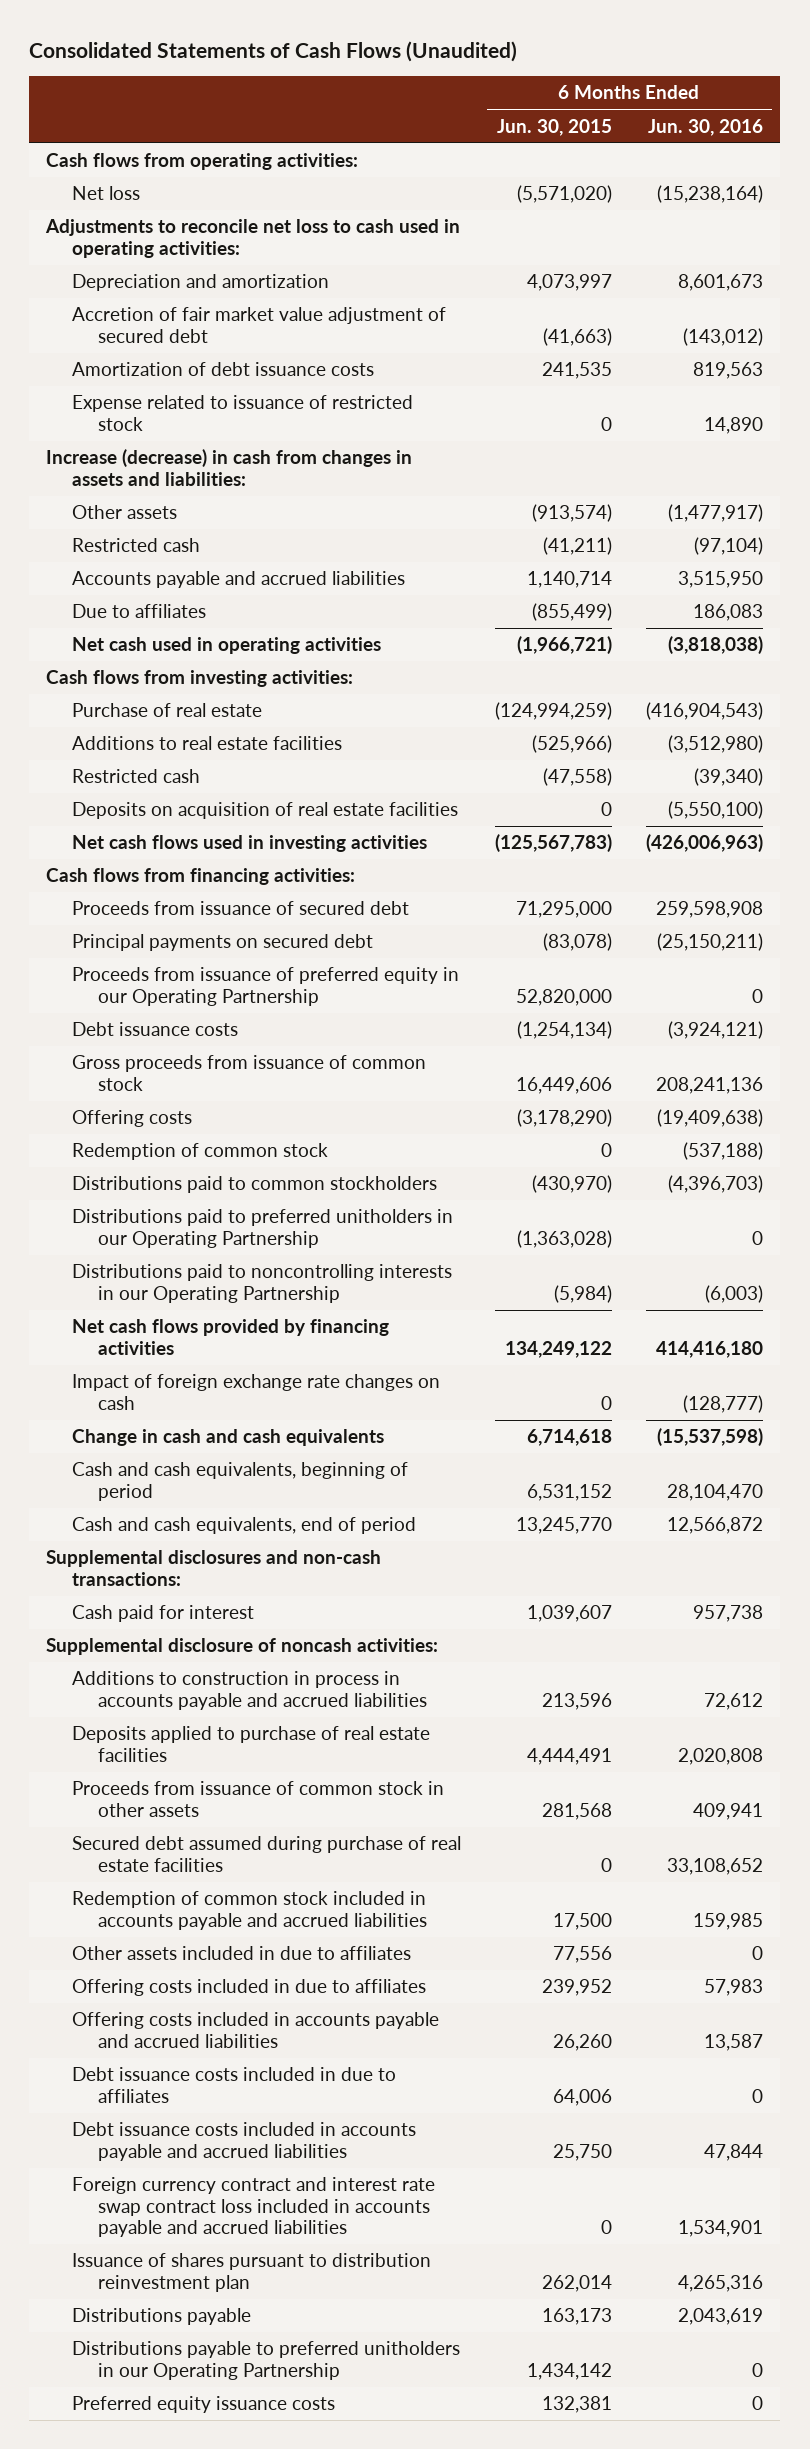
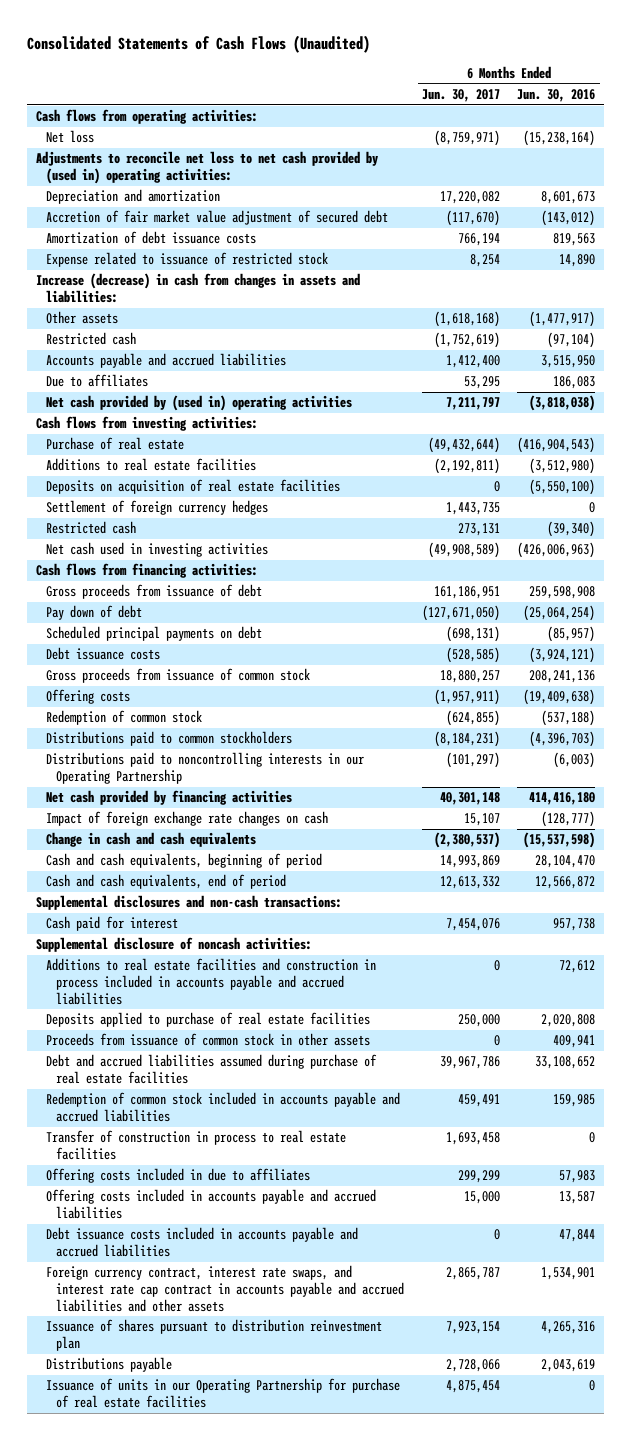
- | 6 Months Ended Jun. 30, 2015 | 6 Months Ended Jun. 30, 2016
+ | 6 Months Ended Jun. 30, 2017 | 6 Months Ended Jun. 30, 2016
- Adjustments to reconcile net loss to cash used in operating activities:
+ Adjustments to reconcile net loss to net cash provided by (used in) operating activities:
- Net cash used in operating activities | (1,966,721) | (3,818,038)
+ Net cash provided by (used in) operating activities | 7,211,797 | (3,818,038)
- Net cash flows used in investing activities | (125,567,783) | (426,006,963)
+ Settlement of foreign currency hedges | 1,443,735 | 0
moved down: Restricted cash | 273,131 | (39,340)
+ Net cash used in investing activities | (49,908,589) | (426,006,963)
- Proceeds from issuance of secured debt | 71,295,000 | 259,598,908
- Principal payments on secured debt | (83,078) | (25,150,211)
- Proceeds from issuance of preferred equity in our Operating Partnership | 52,820,000 | 0
+ Gross proceeds from issuance of debt | 161,186,951 | 259,598,908
+ Pay down of debt | (127,671,050) | (25,064,254)
+ Scheduled principal payments on debt | (698,131) | (85,957)
- Distributions paid to preferred unitholders in our Operating Partnership | (1,363,028) | 0
- Net cash flows provided by financing activities | 134,249,122 | 414,416,180
+ Net cash provided by financing activities | 40,301,148 | 414,416,180
- Additions to construction in process in accounts payable and accrued liabilities | 213,596 | 72,612
+ Additions to real estate facilities and construction in process included in accounts payable and accrued liabilities | 0 | 72,612
- Secured debt assumed during purchase of real estate facilities | 0 | 33,108,652
+ Debt and accrued liabilities assumed during purchase of real estate facilities | 39,967,786 | 33,108,652
- Other assets included in due to affiliates | 77,556 | 0
+ Transfer of construction in process to real estate facilities | 1,693,458 | 0
- Debt issuance costs included in due to affiliates | 64,006 | 0
- Foreign currency contract and interest rate swap contract loss included in accounts payable and accrued liabilities | 0 | 1,534,901
+ Foreign currency contract, interest rate swaps, and interest rate cap contract in accounts payable and accrued liabilities and other assets | 2,865,787 | 1,534,901
- Distributions payable to preferred unitholders in our Operating Partnership | 1,434,142 | 0
- Preferred equity issuance costs | 132,381 | 0
+ Issuance of units in our Operating Partnership for purchase of real estate facilities | 4,875,454 | 0

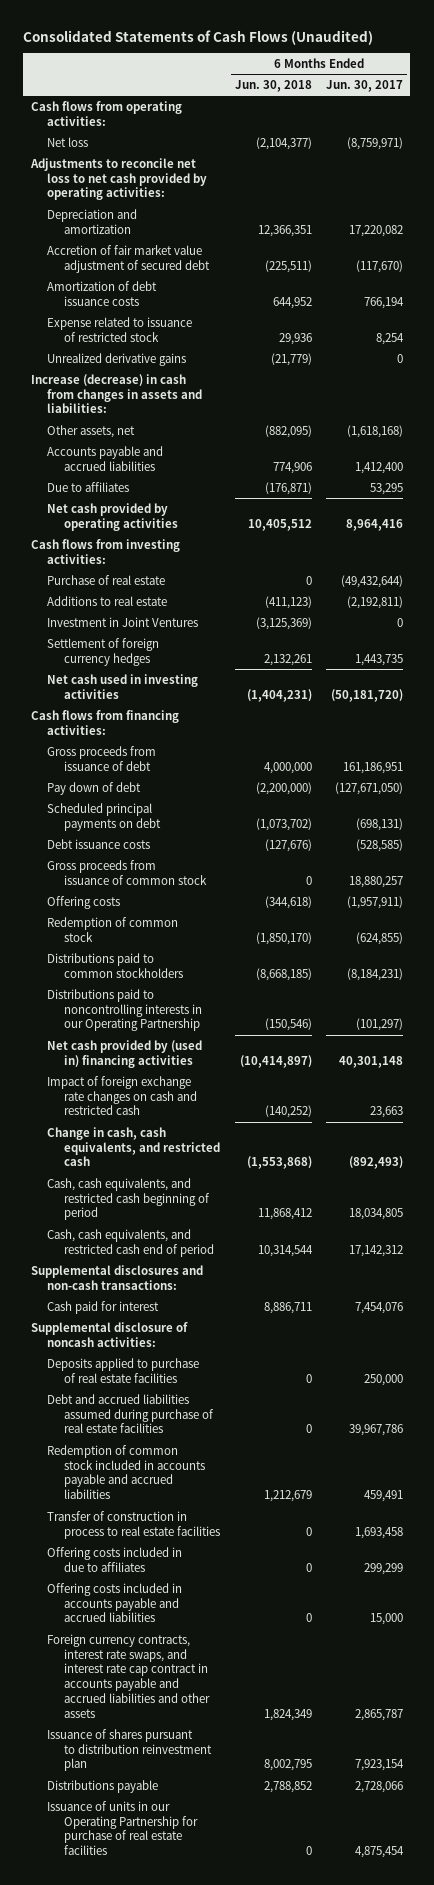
- | 6 Months Ended Jun. 30, 2017 | 6 Months Ended Jun. 30, 2016
+ | 6 Months Ended Jun. 30, 2018 | 6 Months Ended Jun. 30, 2017
- Adjustments to reconcile net loss to net cash provided by (used in) operating activities:
+ Adjustments to reconcile net loss to net cash provided by operating activities:
+ Unrealized derivative gains | (21,779) | 0
- Other assets | (1,618,168) | (1,477,917)
- Restricted cash | (1,752,619) | (97,104)
+ Other assets, net | (882,095) | (1,618,168)
- Net cash provided by (used in) operating activities | 7,211,797 | (3,818,038)
+ Net cash provided by operating activities | 10,405,512 | 8,964,416
- Additions to real estate facilities | (2,192,811) | (3,512,980)
- Deposits on acquisition of real estate facilities | 0 | (5,550,100)
+ Additions to real estate | (411,123) | (2,192,811)
+ Investment in Joint Ventures | (3,125,369) | 0
- Restricted cash | 273,131 | (39,340)
- Net cash used in investing activities | (49,908,589) | (426,006,963)
+ Net cash used in investing activities | (1,404,231) | (50,181,720)
- Net cash provided by financing activities | 40,301,148 | 414,416,180
- Impact of foreign exchange rate changes on cash | 15,107 | (128,777)
- Change in cash and cash equivalents | (2,380,537) | (15,537,598)
- Cash and cash equivalents, beginning of period | 14,993,869 | 28,104,470
- Cash and cash equivalents, end of period | 12,613,332 | 12,566,872
+ Net cash provided by (used in) financing activities | (10,414,897) | 40,301,148
+ Impact of foreign exchange rate changes on cash and restricted cash | (140,252) | 23,663
+ Change in cash, cash equivalents, and restricted cash | (1,553,868) | (892,493)
+ Cash, cash equivalents, and restricted cash beginning of period | 11,868,412 | 18,034,805
+ Cash, cash equivalents, and restricted cash end of period | 10,314,544 | 17,142,312
- Additions to real estate facilities and construction in process included in accounts payable and accrued liabilities | 0 | 72,612
- Proceeds from issuance of common stock in other assets | 0 | 409,941
- Debt issuance costs included in accounts payable and accrued liabilities | 0 | 47,844
- Foreign currency contract, interest rate swaps, and interest rate cap contract in accounts payable and accrued liabilities and other assets | 2,865,787 | 1,534,901
+ Foreign currency contracts, interest rate swaps, and interest rate cap contract in accounts payable and accrued liabilities and other assets | 1,824,349 | 2,865,787

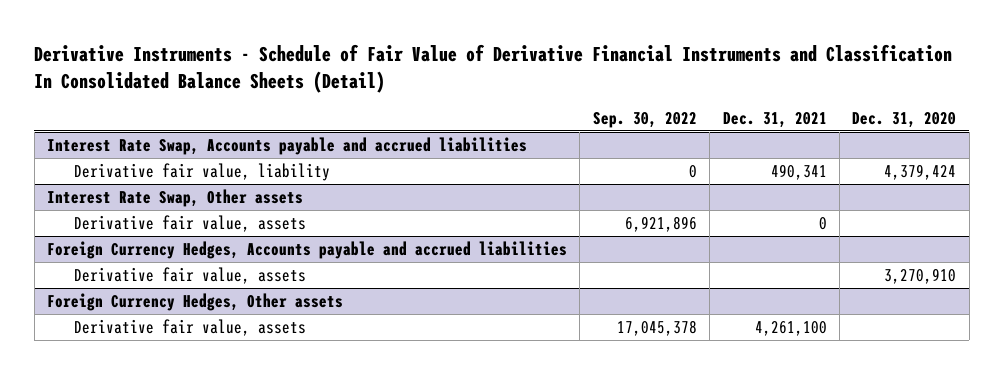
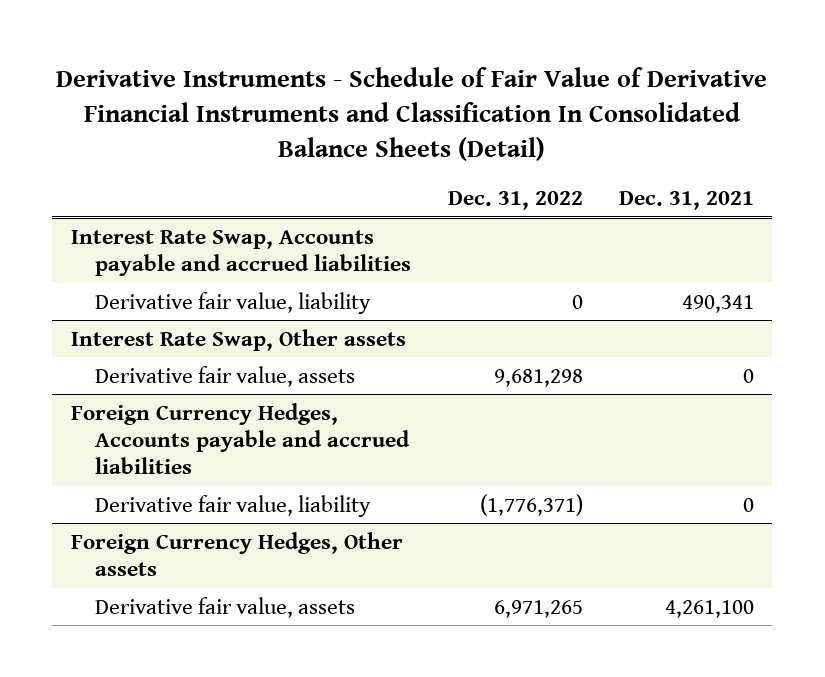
- | Sep. 30, 2022 | Dec. 31, 2021 | Dec. 31, 2020
+ | Dec. 31, 2022 | Dec. 31, 2021
@ Foreign Currency Hedges, Accounts payable and accrued liabilities
- Derivative fair value, assets | | | 3,270,910
+ Derivative fair value, liability | (1,776,371) | 0

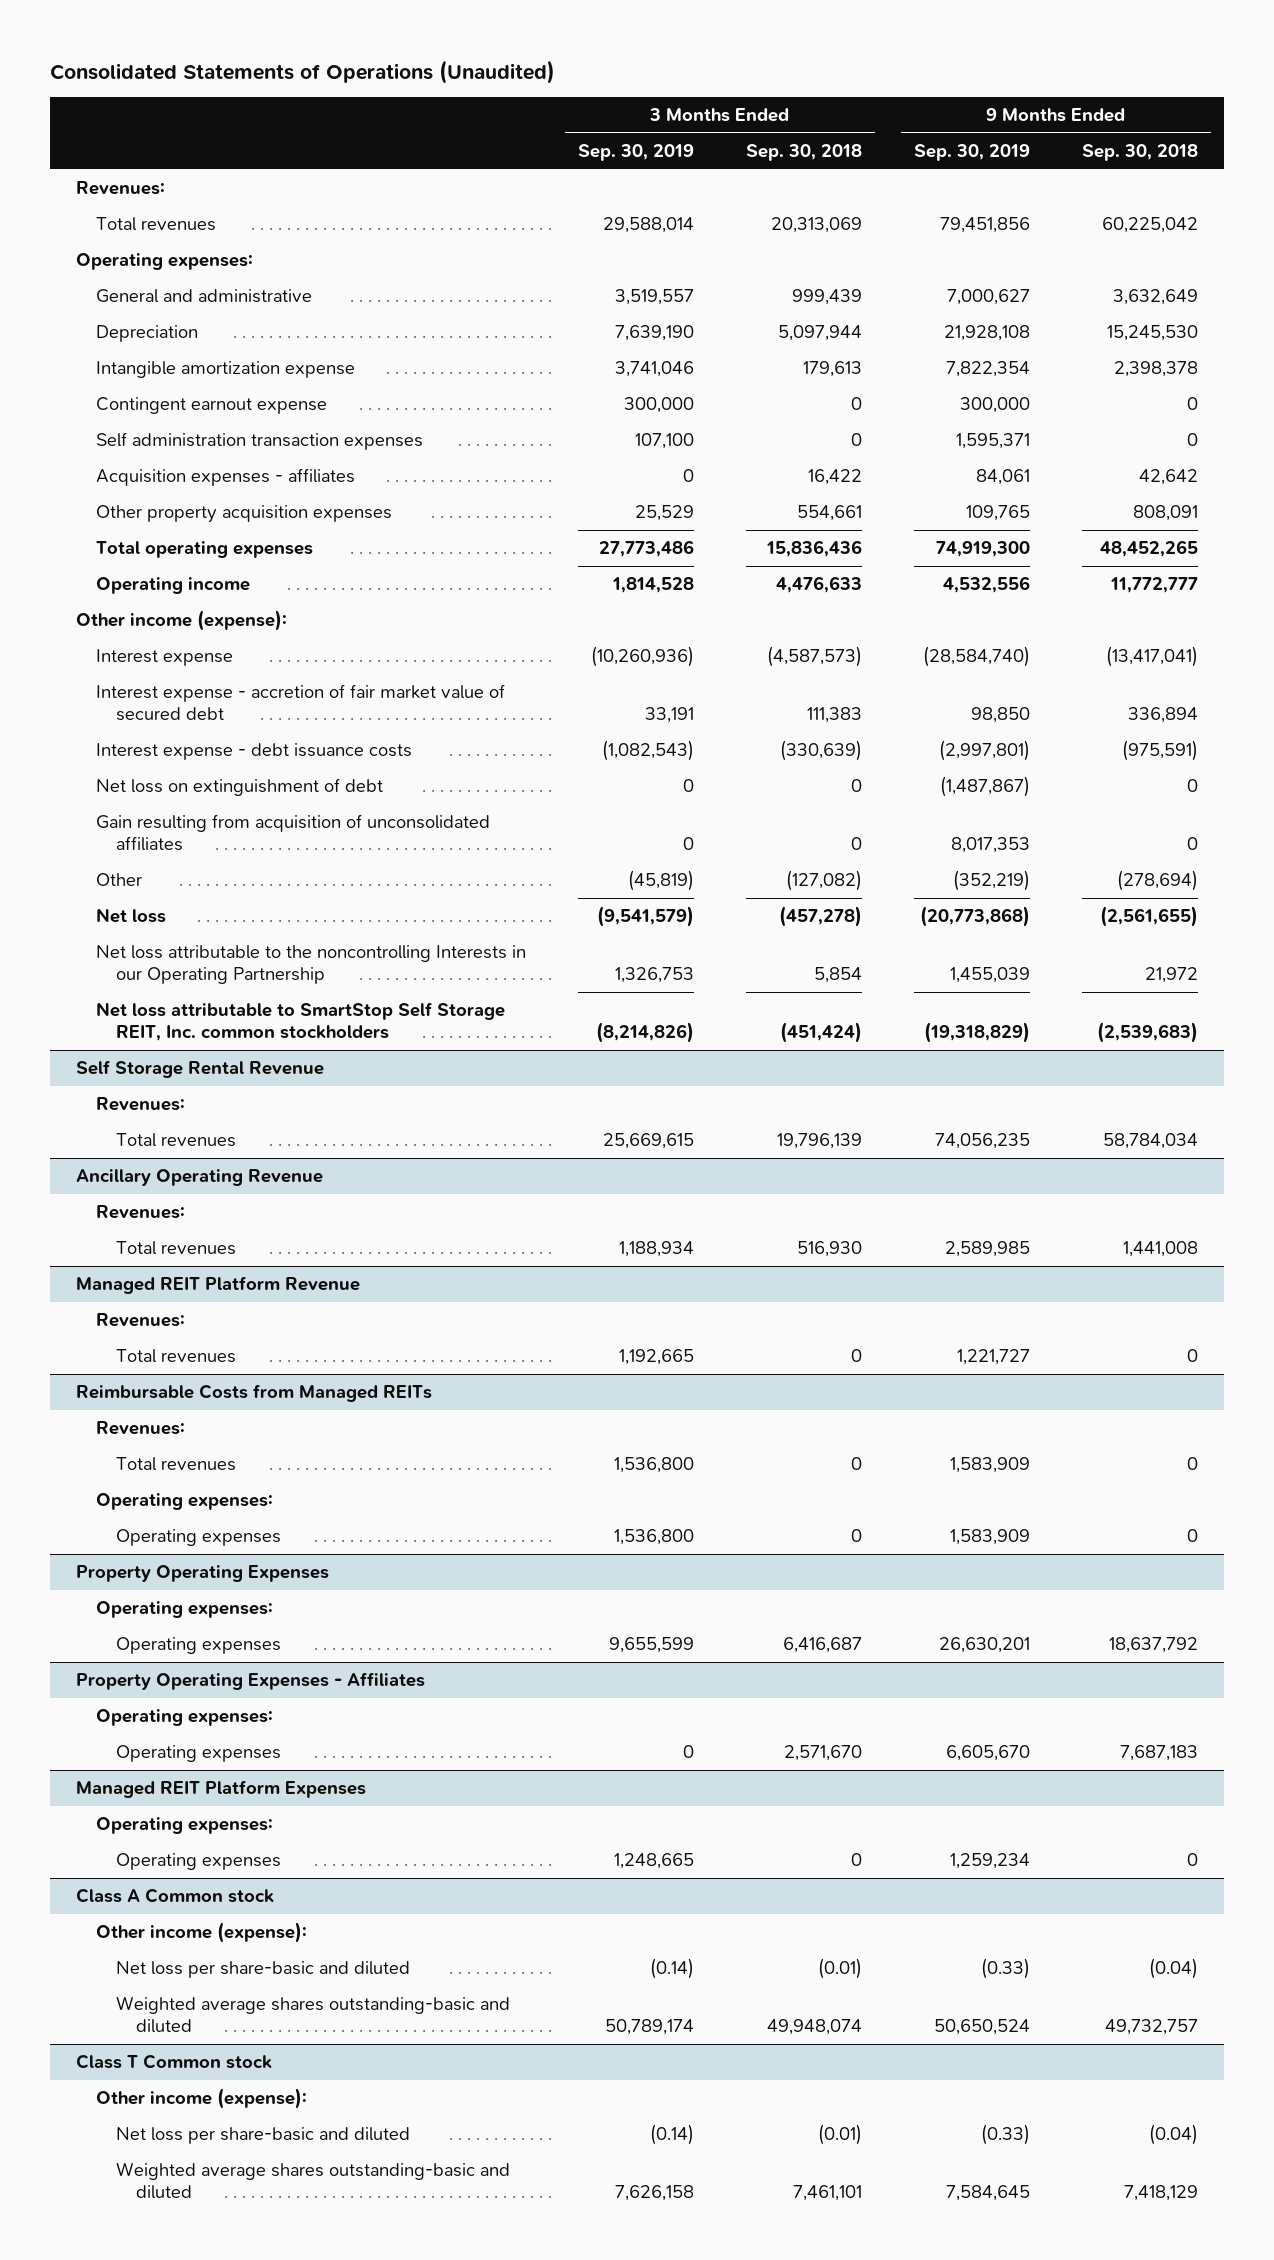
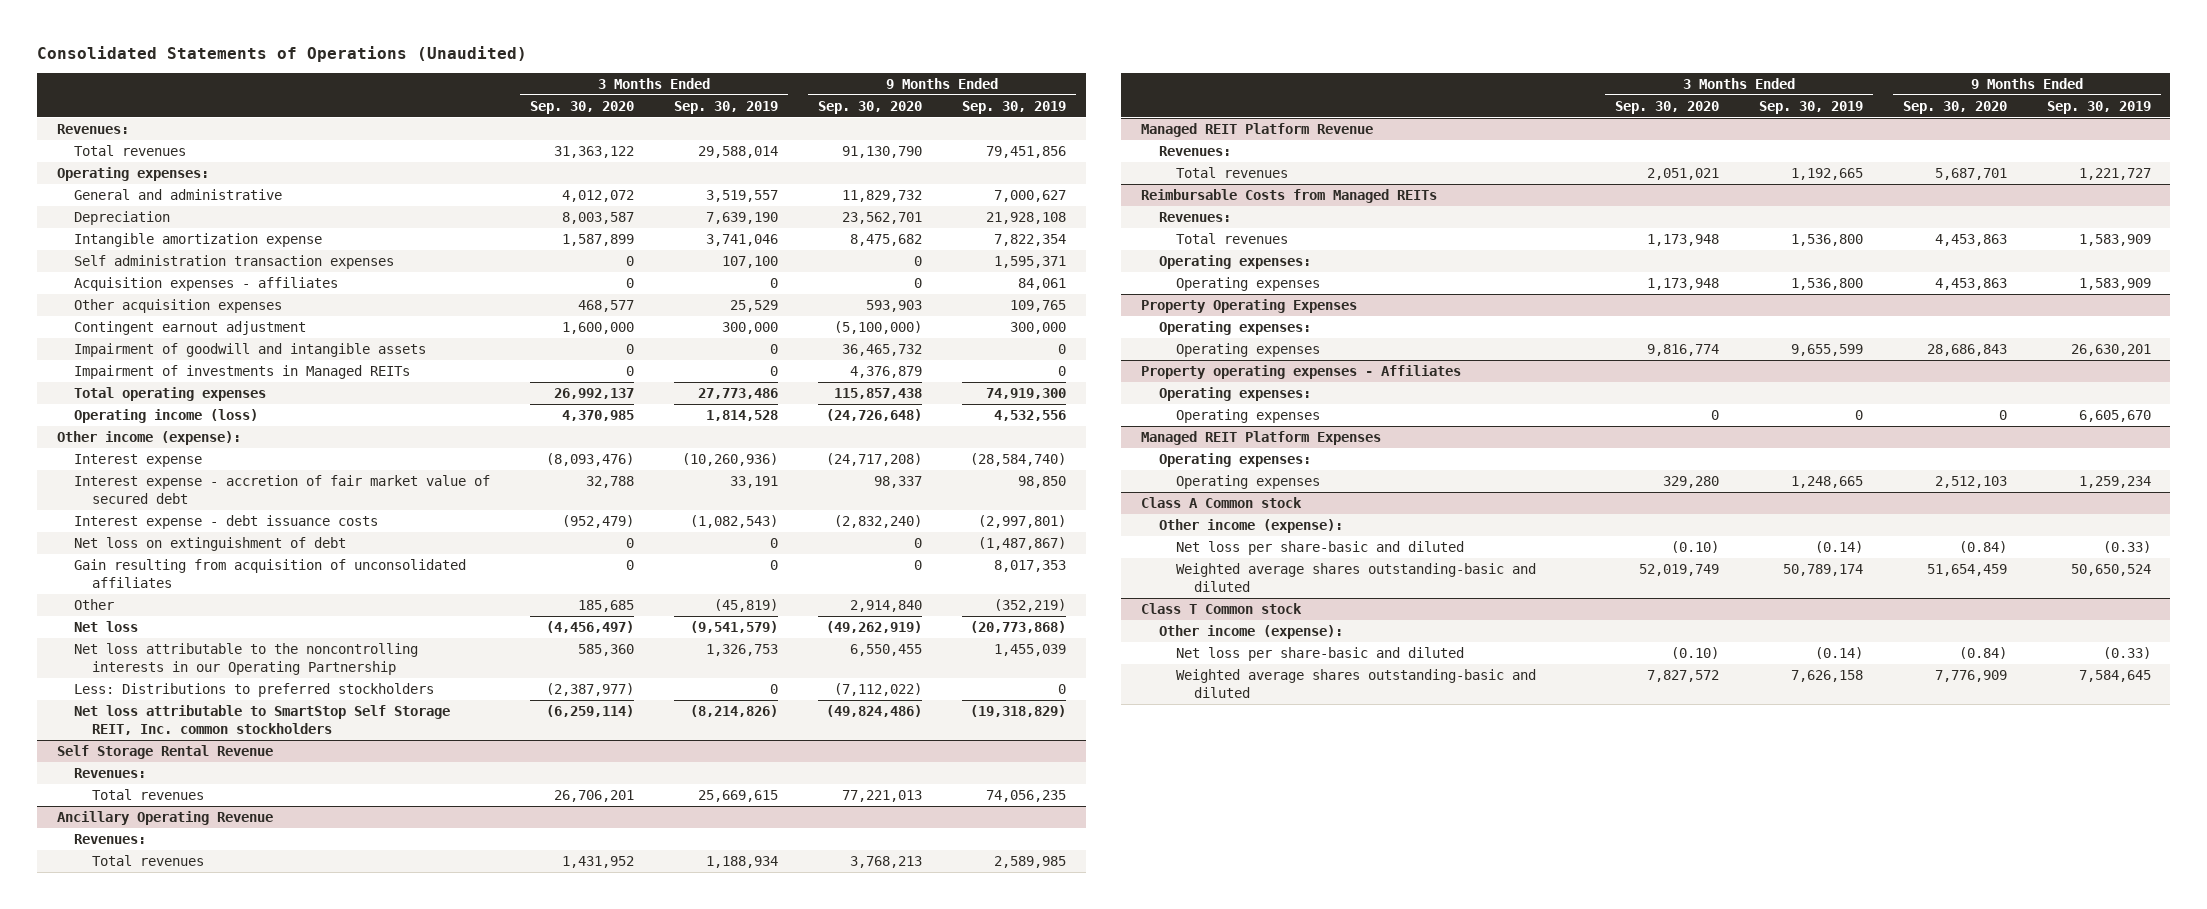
- | 3 Months Ended Sep. 30, 2019 | 3 Months Ended Sep. 30, 2018 | 9 Months Ended Sep. 30, 2019 | 9 Months Ended Sep. 30, 2018
+ | 3 Months Ended Sep. 30, 2020 | 3 Months Ended Sep. 30, 2019 | 9 Months Ended Sep. 30, 2020 | 9 Months Ended Sep. 30, 2019
- Contingent earnout expense | 300,000 | 0 | 300,000 | 0
- Other property acquisition expenses | 25,529 | 554,661 | 109,765 | 808,091
+ Other acquisition expenses | 468,577 | 25,529 | 593,903 | 109,765
+ Contingent earnout adjustment | 1,600,000 | 300,000 | (5,100,000) | 300,000
+ Impairment of goodwill and intangible assets | 0 | 0 | 36,465,732 | 0
+ Impairment of investments in Managed REITs | 0 | 0 | 4,376,879 | 0
- Operating income | 1,814,528 | 4,476,633 | 4,532,556 | 11,772,777
+ Operating income (loss) | 4,370,985 | 1,814,528 | (24,726,648) | 4,532,556
- Net loss attributable to the noncontrolling Interests in our Operating Partnership | 1,326,753 | 5,854 | 1,455,039 | 21,972
+ Net loss attributable to the noncontrolling interests in our Operating Partnership | 585,360 | 1,326,753 | 6,550,455 | 1,455,039
+ Less: Distributions to preferred stockholders | (2,387,977) | 0 | (7,112,022) | 0
- Property Operating Expenses - Affiliates
+ Property operating expenses - Affiliates

